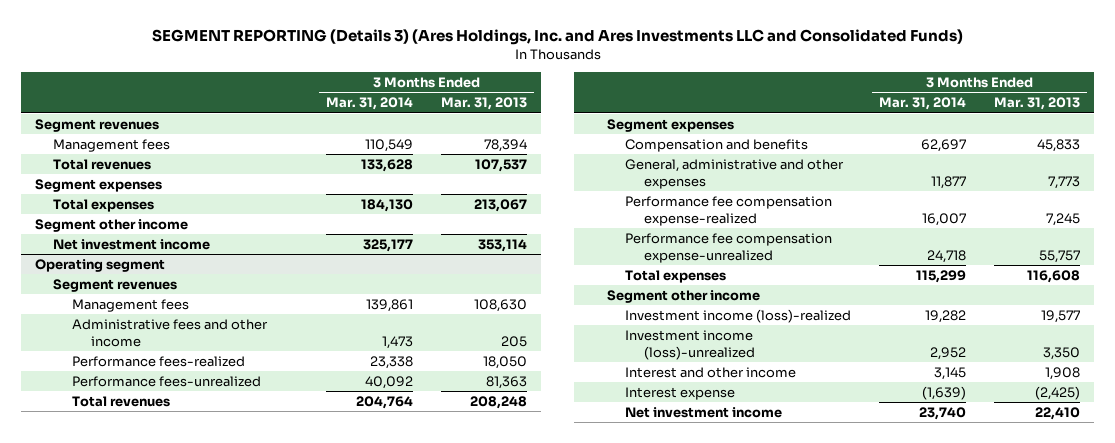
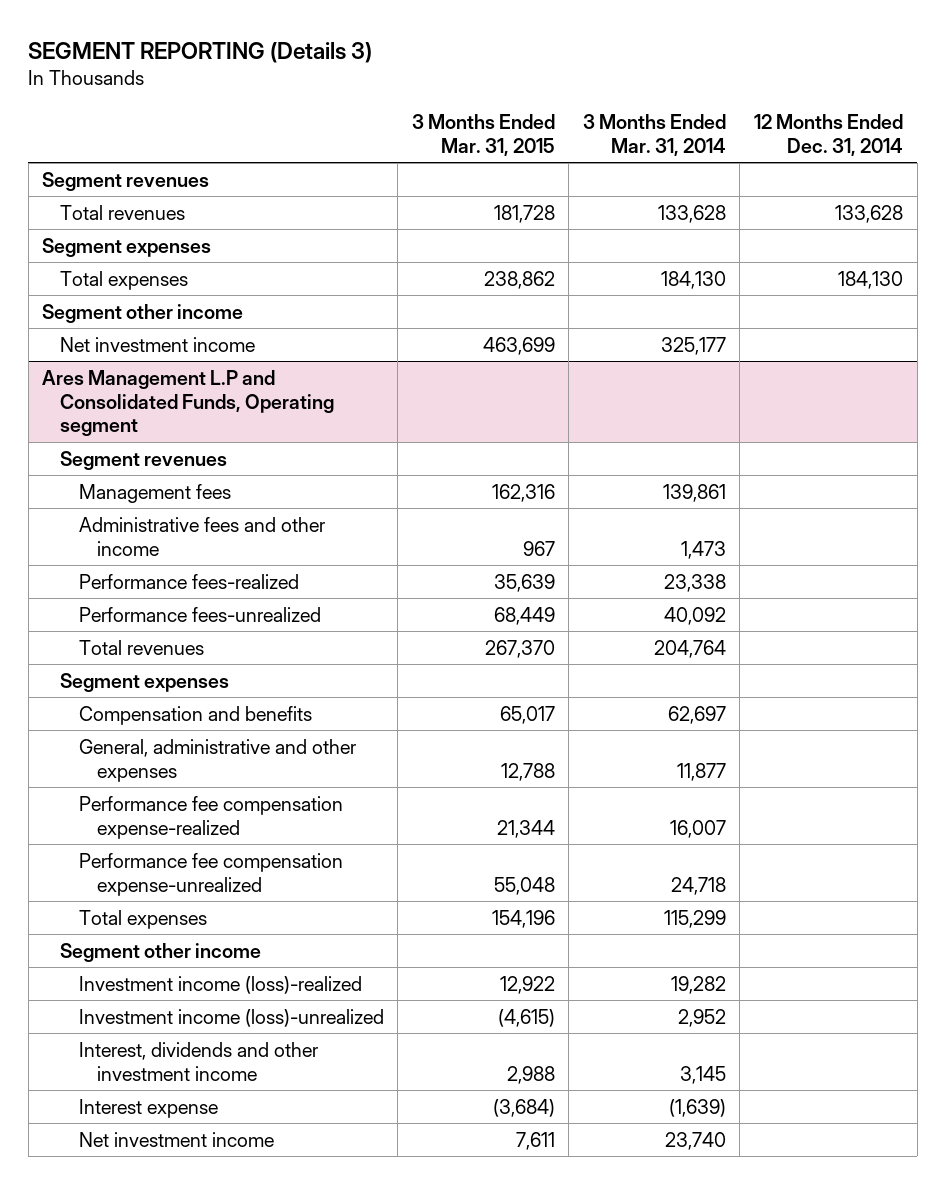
- SEGMENT REPORTING (Details 3) (Ares Holdings, Inc. and Ares Investments LLC and Consolidated Funds)
+ SEGMENT REPORTING (Details 3)
- | 3 Months Ended Mar. 31, 2014 | 3 Months Ended Mar. 31, 2013
+ | 3 Months Ended Mar. 31, 2015 | 3 Months Ended Mar. 31, 2014 | 12 Months Ended Dec. 31, 2014
- Management fees | 110,549 | 78,394
- Operating segment
+ Ares Management L.P and Consolidated Funds, Operating segment
- Interest and other income | 3,145 | 1,908
+ Interest, dividends and other investment income | 2,988 | 3,145 |

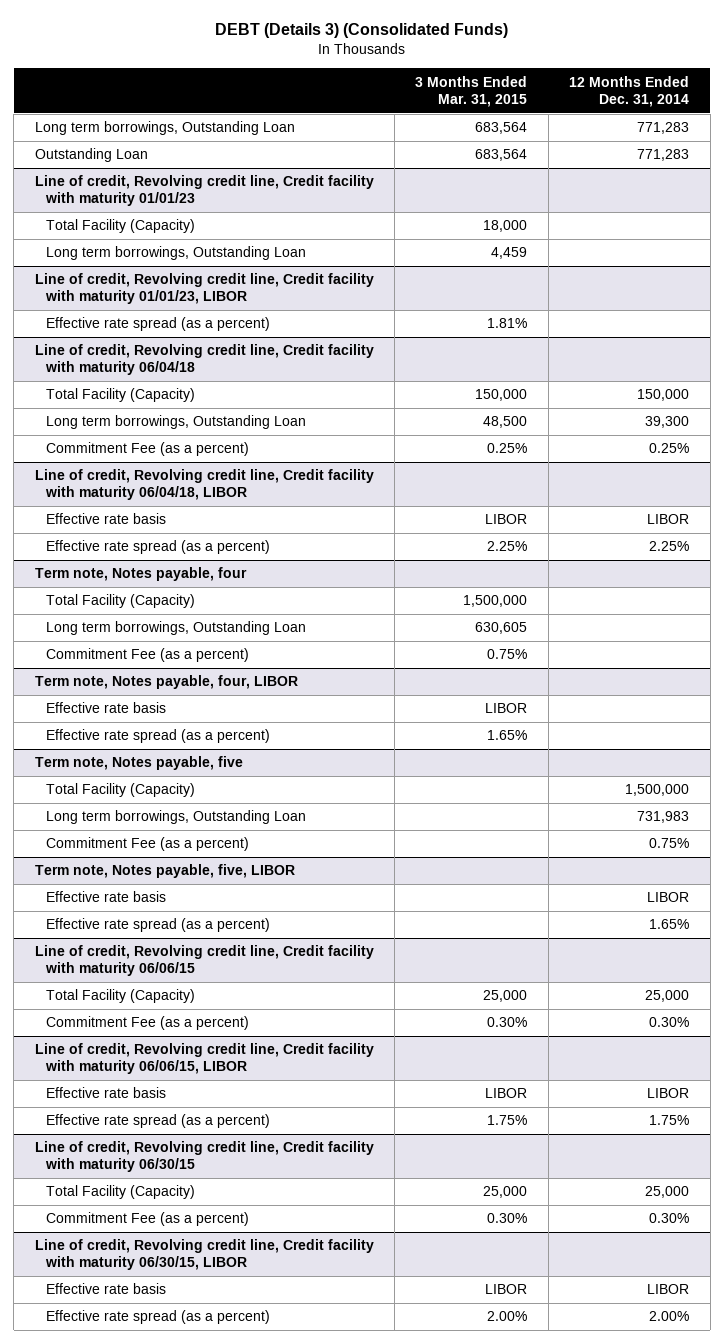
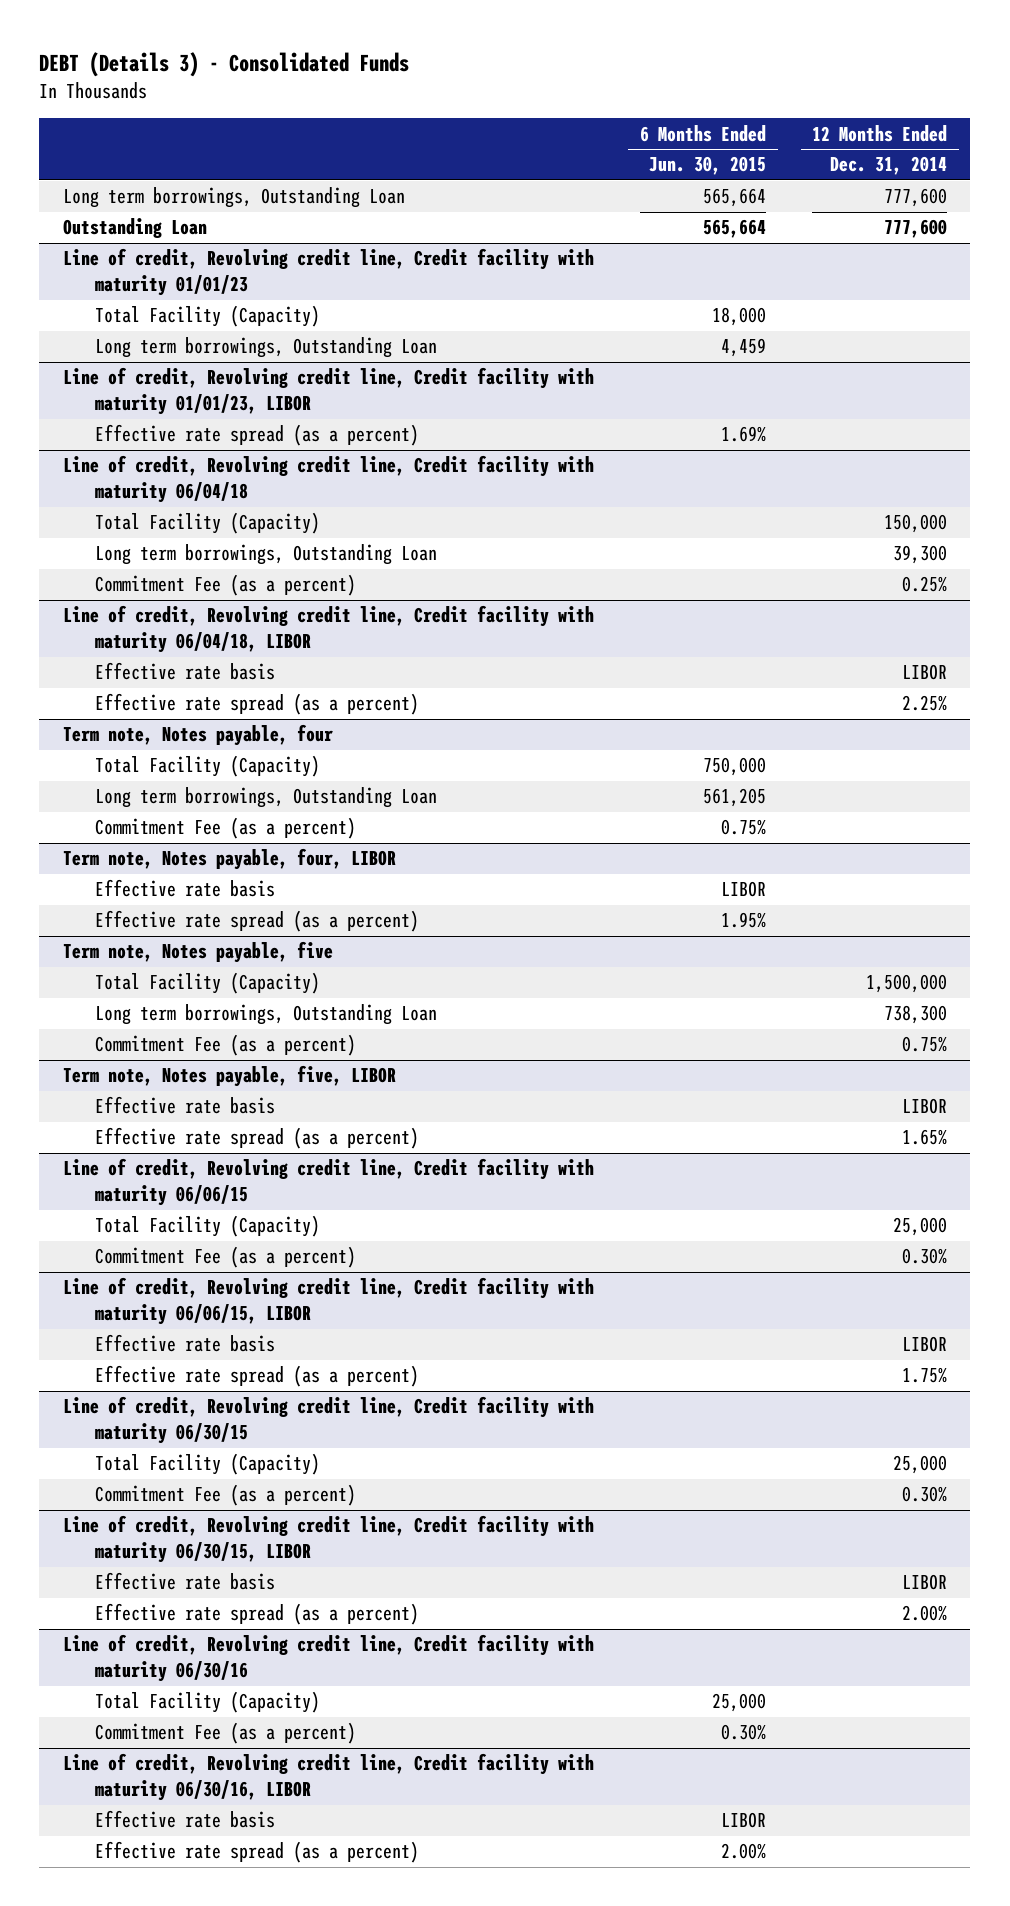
- DEBT (Details 3) (Consolidated Funds)
+ DEBT (Details 3) - Consolidated Funds
- | 3 Months Ended Mar. 31, 2015 | 12 Months Ended Dec. 31, 2014
+ | 6 Months Ended Jun. 30, 2015 | 12 Months Ended Dec. 31, 2014
- Long term borrowings, Outstanding Loan | 683,564 | 771,283
- Outstanding Loan | 683,564 | 771,283
+ Long term borrowings, Outstanding Loan | 565,664 | 777,600
+ Outstanding Loan | 565,664 | 777,600
@ Term note, Notes payable, five
- Long term borrowings, Outstanding Loan | | 731,983
+ Long term borrowings, Outstanding Loan | | 738,300
+ Line of credit, Revolving credit line, Credit facility with maturity 06/30/16
+ Total Facility (Capacity) | 25,000 |
+ Commitment Fee (as a percent) | 0.30% |
+ Line of credit, Revolving credit line, Credit facility with maturity 06/30/16, LIBOR
+ Effective rate basis | LIBOR |
+ Effective rate spread (as a percent) | 2.00% |

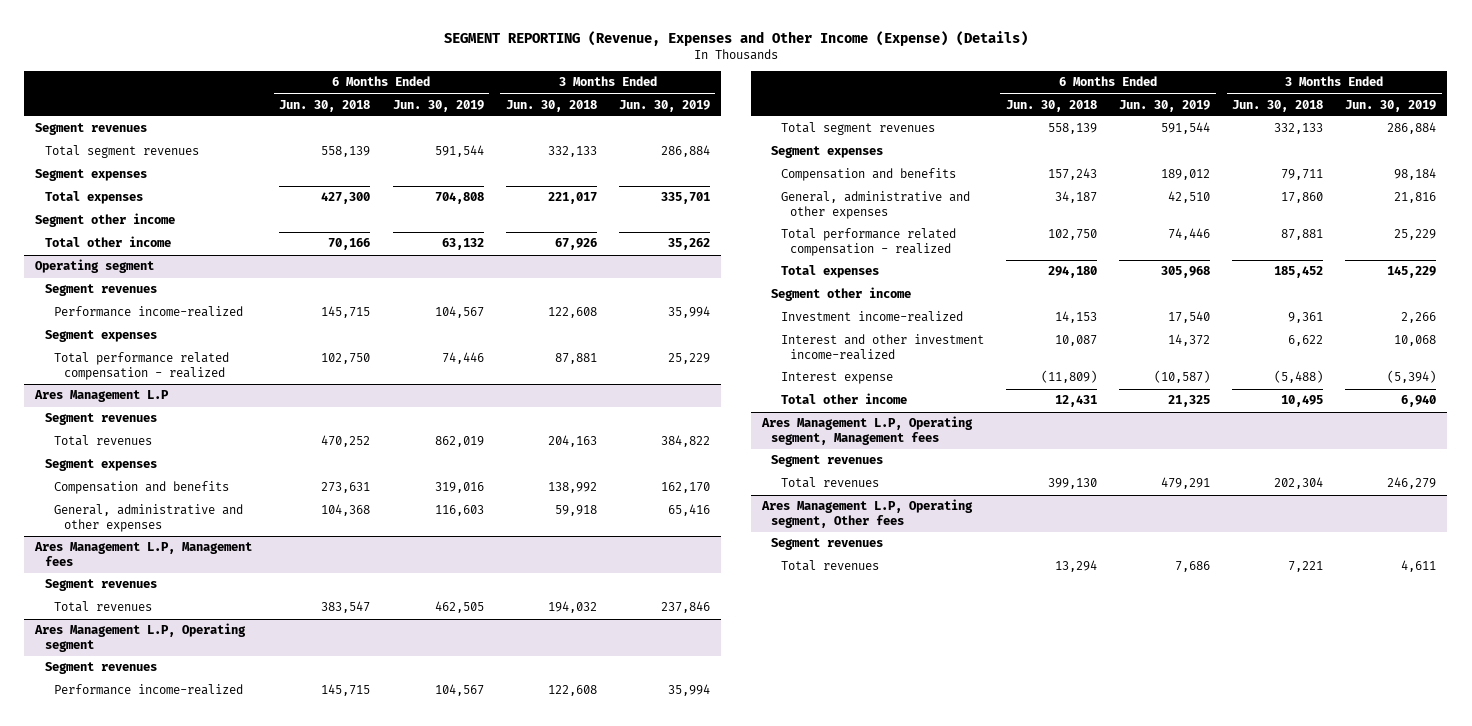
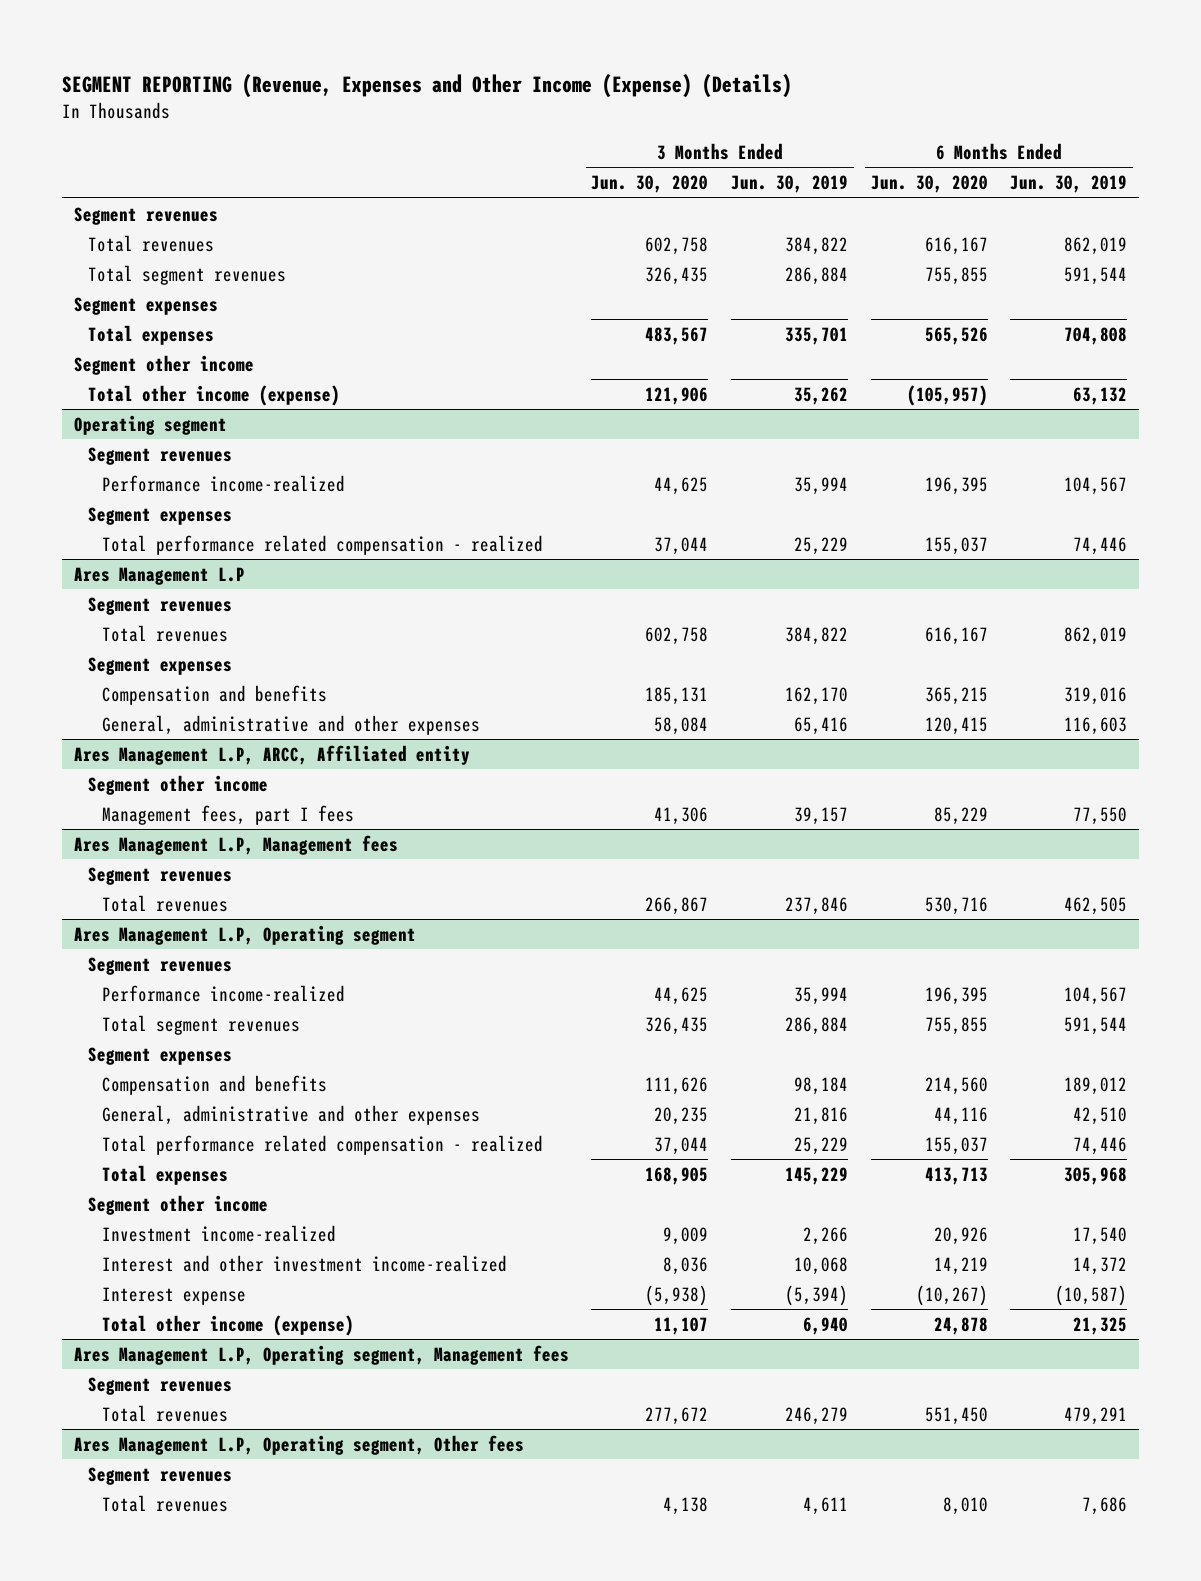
- | 6 Months Ended Jun. 30, 2018 | 6 Months Ended Jun. 30, 2019 | 3 Months Ended Jun. 30, 2018 | 3 Months Ended Jun. 30, 2019
+ | 3 Months Ended Jun. 30, 2020 | 3 Months Ended Jun. 30, 2019 | 6 Months Ended Jun. 30, 2020 | 6 Months Ended Jun. 30, 2019
+ Total revenues | 602,758 | 384,822 | 616,167 | 862,019
- Total other income | 70,166 | 63,132 | 67,926 | 35,262
+ Total other income (expense) | 121,906 | 35,262 | (105,957) | 63,132
+ Ares Management L.P, ARCC, Affiliated entity
+ Segment other income
+ Management fees, part I fees | 41,306 | 39,157 | 85,229 | 77,550
@ Ares Management L.P, Operating segment
- Total other income | 12,431 | 21,325 | 10,495 | 6,940
+ Total other income (expense) | 11,107 | 6,940 | 24,878 | 21,325

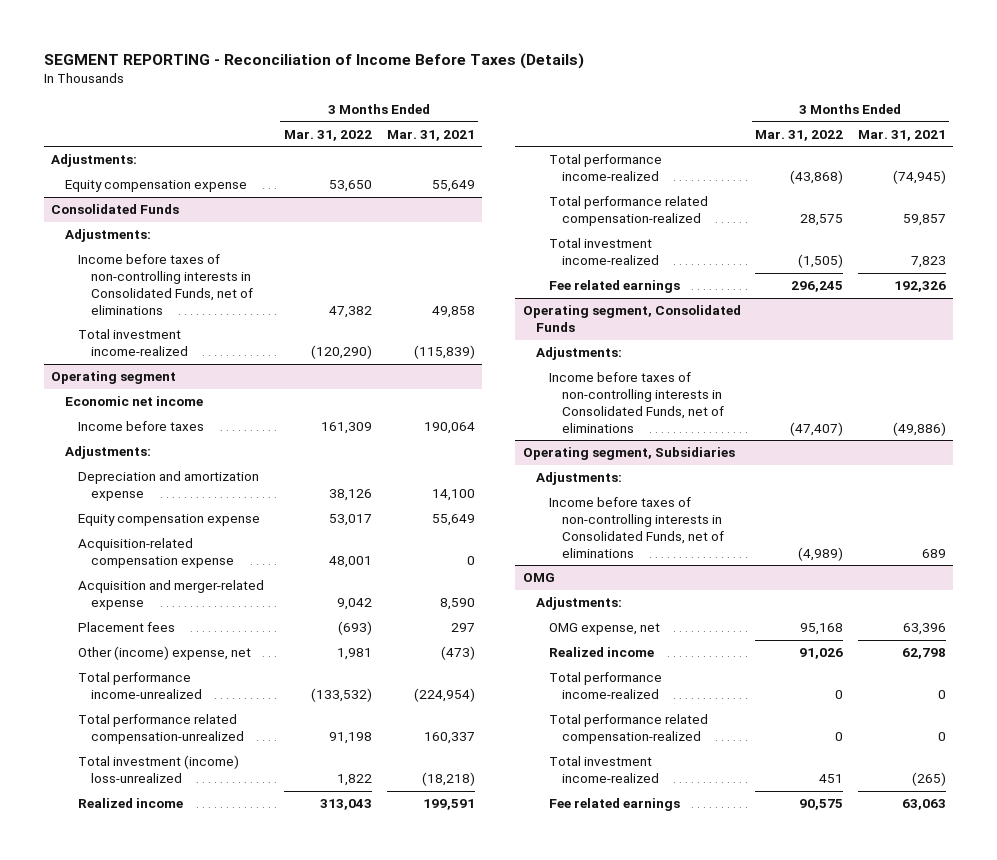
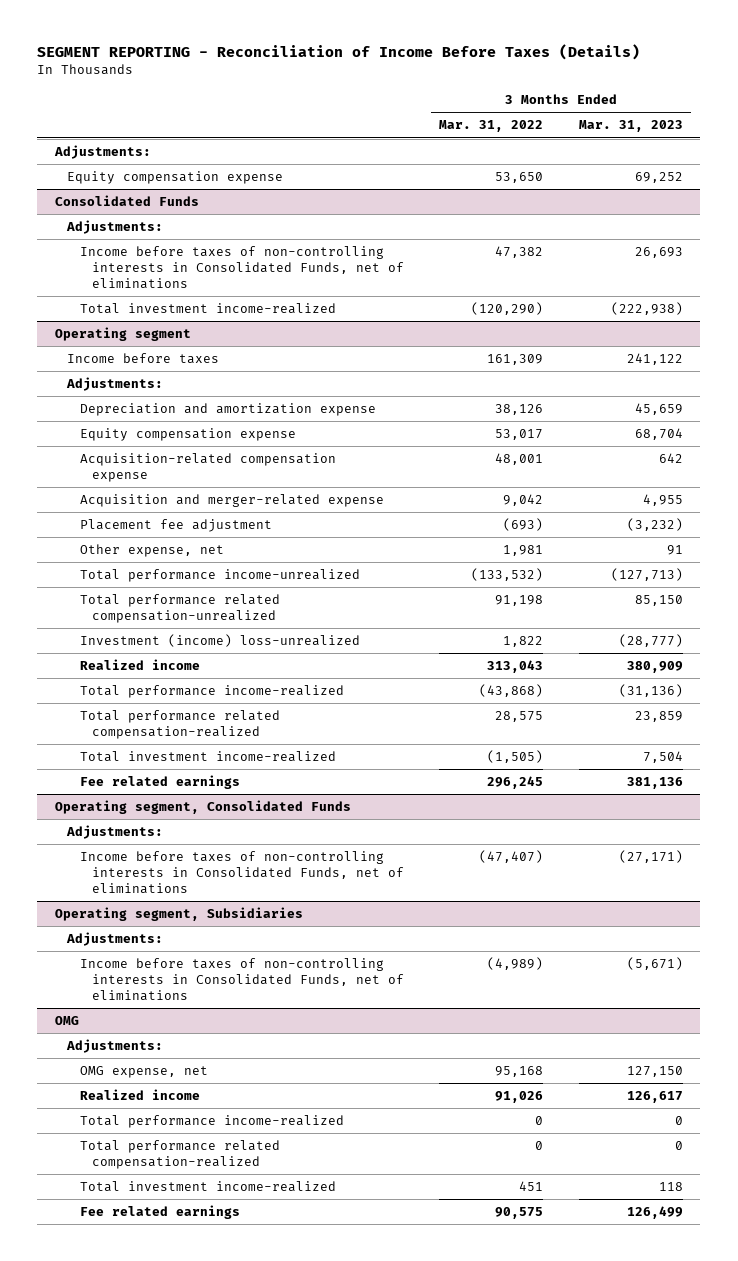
- | 3 Months Ended Mar. 31, 2022 | 3 Months Ended Mar. 31, 2021
+ | 3 Months Ended Mar. 31, 2022 | 3 Months Ended Mar. 31, 2023
@ Operating segment
- Economic net income
- Placement fees | (693) | 297
- Other (income) expense, net | 1,981 | (473)
+ Placement fee adjustment | (693) | (3,232)
+ Other expense, net | 1,981 | 91
- Total investment (income) loss-unrealized | 1,822 | (18,218)
+ Investment (income) loss-unrealized | 1,822 | (28,777)

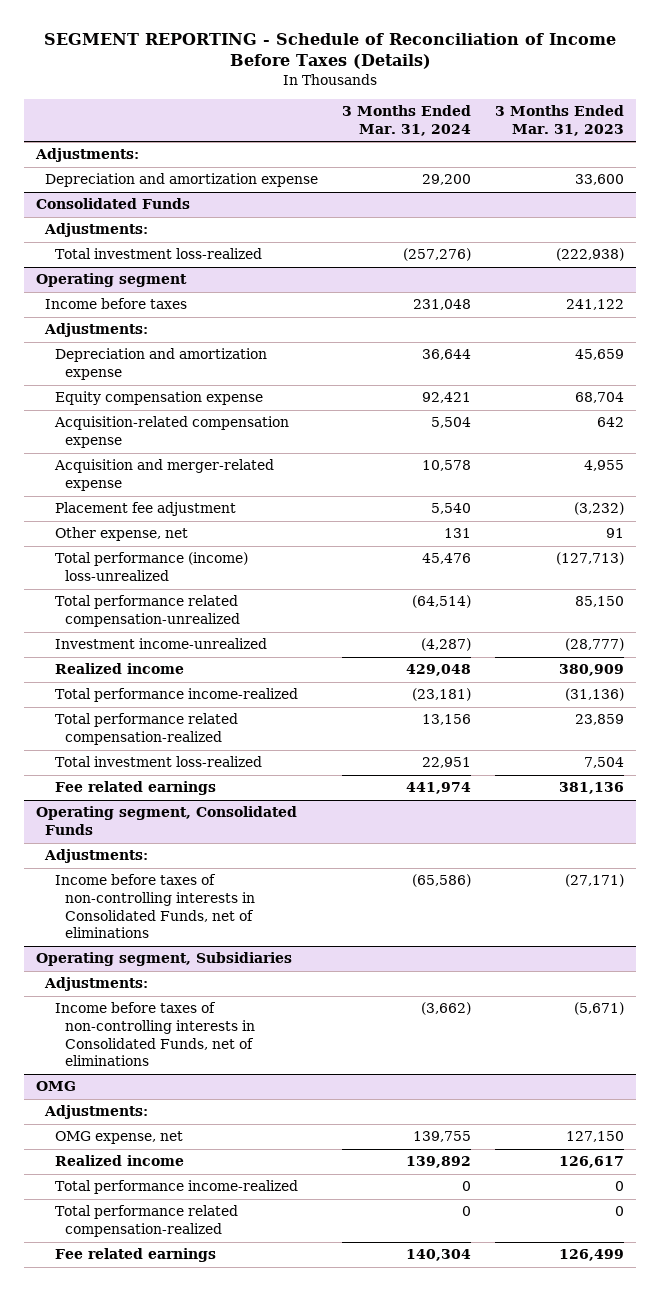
- SEGMENT REPORTING - Reconciliation of Income Before Taxes (Details)
+ SEGMENT REPORTING - Schedule of Reconciliation of Income Before Taxes (Details)
- | 3 Months Ended Mar. 31, 2022 | 3 Months Ended Mar. 31, 2023
+ | 3 Months Ended Mar. 31, 2024 | 3 Months Ended Mar. 31, 2023
- Equity compensation expense | 53,650 | 69,252
+ Depreciation and amortization expense | 29,200 | 33,600
@ Consolidated Funds
- Income before taxes of non-controlling interests in Consolidated Funds, net of eliminations | 47,382 | 26,693
- Total investment income-realized | (120,290) | (222,938)
+ Total investment loss-realized | (257,276) | (222,938)
@ Operating segment
- Total performance income-unrealized | (133,532) | (127,713)
+ Total performance (income) loss-unrealized | 45,476 | (127,713)
- Investment (income) loss-unrealized | 1,822 | (28,777)
+ Investment income-unrealized | (4,287) | (28,777)
- Total investment income-realized | (1,505) | 7,504
+ Total investment loss-realized | 22,951 | 7,504
@ OMG
- Total investment income-realized | 451 | 118

